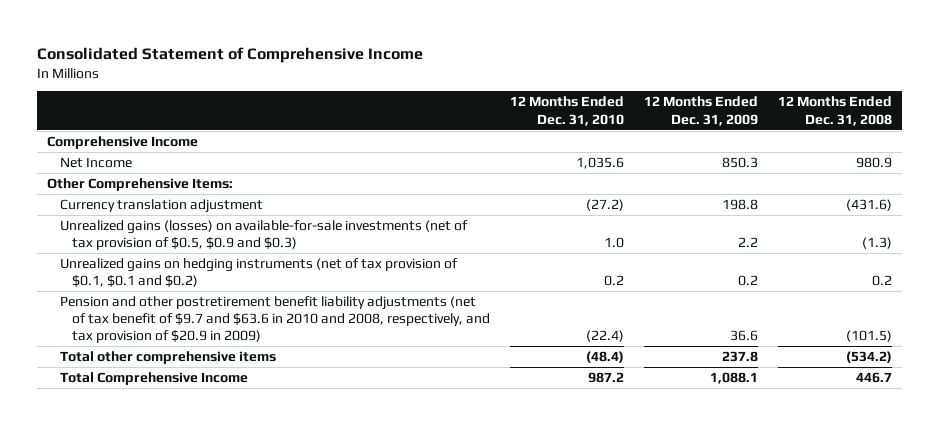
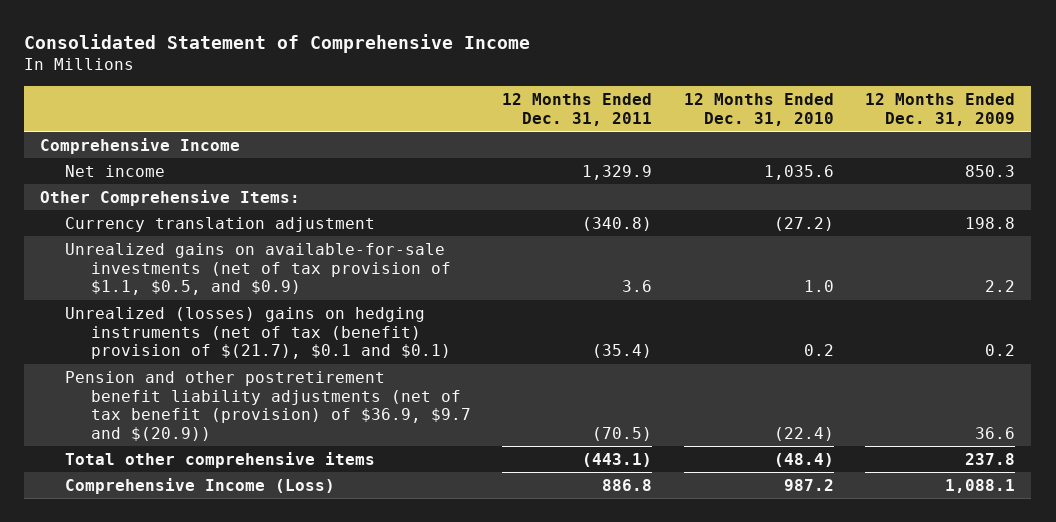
- | 12 Months Ended Dec. 31, 2010 | 12 Months Ended Dec. 31, 2009 | 12 Months Ended Dec. 31, 2008
+ | 12 Months Ended Dec. 31, 2011 | 12 Months Ended Dec. 31, 2010 | 12 Months Ended Dec. 31, 2009
- Net Income | 1,035.6 | 850.3 | 980.9
+ Net income | 1,329.9 | 1,035.6 | 850.3
- Unrealized gains (losses) on available-for-sale investments (net of tax provision of $0.5, $0.9 and $0.3) | 1.0 | 2.2 | (1.3)
- Unrealized gains on hedging instruments (net of tax provision of $0.1, $0.1 and $0.2) | 0.2 | 0.2 | 0.2
- Pension and other postretirement benefit liability adjustments (net of tax benefit of $9.7 and $63.6 in 2010 and 2008, respectively, and tax provision of $20.9 in 2009) | (22.4) | 36.6 | (101.5)
+ Unrealized gains on available-for-sale investments (net of tax provision of $1.1, $0.5, and $0.9) | 3.6 | 1.0 | 2.2
+ Unrealized (losses) gains on hedging instruments (net of tax (benefit) provision of $(21.7), $0.1 and $0.1) | (35.4) | 0.2 | 0.2
+ Pension and other postretirement benefit liability adjustments (net of tax benefit (provision) of $36.9, $9.7 and $(20.9)) | (70.5) | (22.4) | 36.6
- Total Comprehensive Income | 987.2 | 1,088.1 | 446.7
+ Comprehensive Income (Loss) | 886.8 | 987.2 | 1,088.1

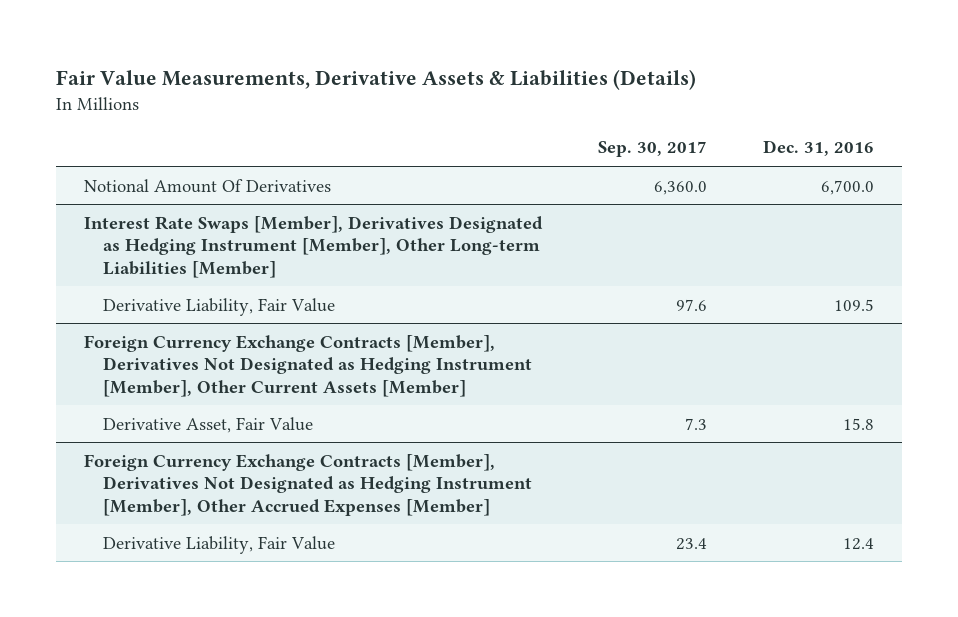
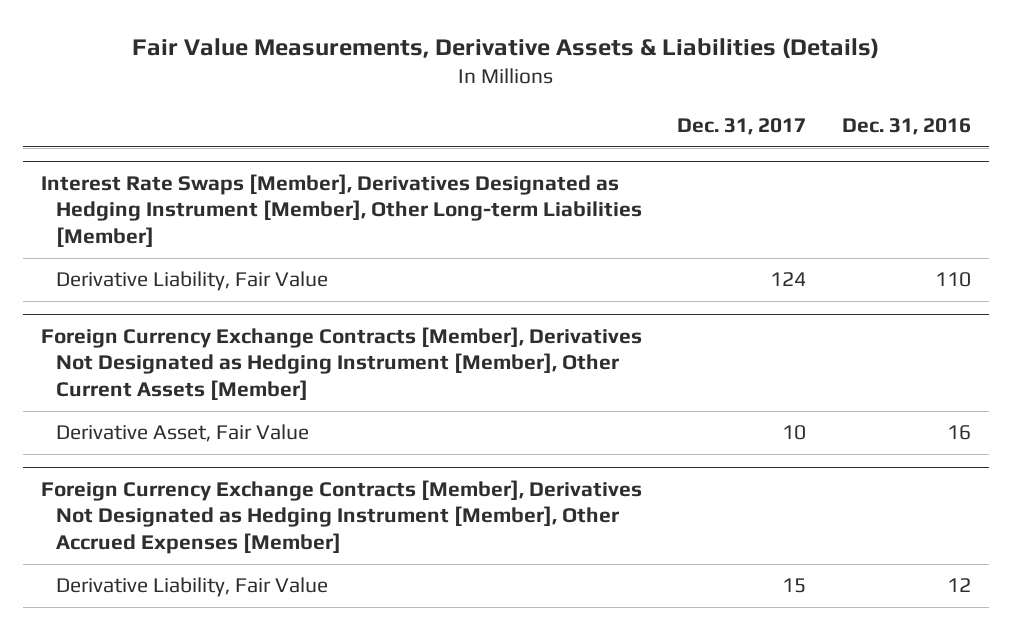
- | Sep. 30, 2017 | Dec. 31, 2016
+ | Dec. 31, 2017 | Dec. 31, 2016
- Notional Amount Of Derivatives | 6,360.0 | 6,700.0
@ Interest Rate Swaps [Member], Derivatives Designated as Hedging Instrument [Member], Other Long-term Liabilities [Member]
- Derivative Liability, Fair Value | 97.6 | 109.5
+ Derivative Liability, Fair Value | 124 | 110
@ Foreign Currency Exchange Contracts [Member], Derivatives Not Designated as Hedging Instrument [Member], Other Current Assets [Member]
- Derivative Asset, Fair Value | 7.3 | 15.8
+ Derivative Asset, Fair Value | 10 | 16
@ Foreign Currency Exchange Contracts [Member], Derivatives Not Designated as Hedging Instrument [Member], Other Accrued Expenses [Member]
- Derivative Liability, Fair Value | 23.4 | 12.4
+ Derivative Liability, Fair Value | 15 | 12

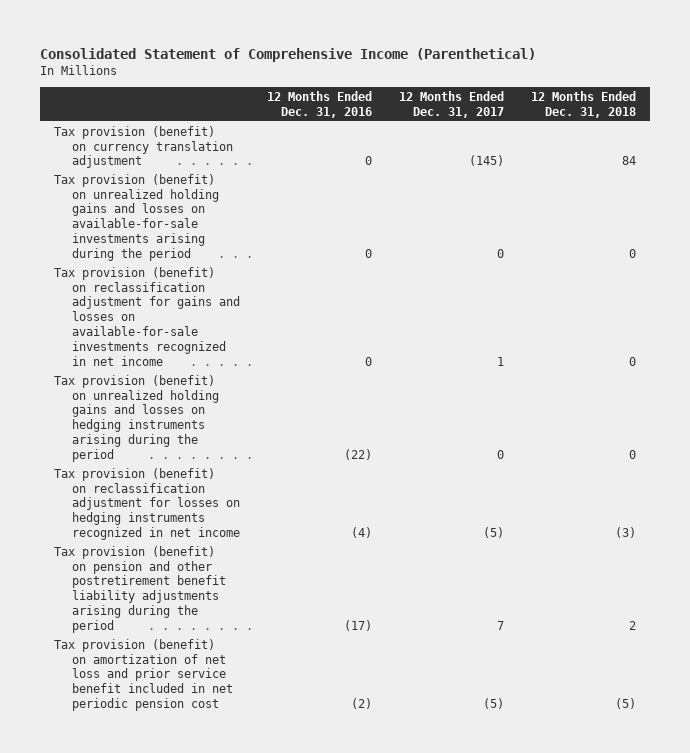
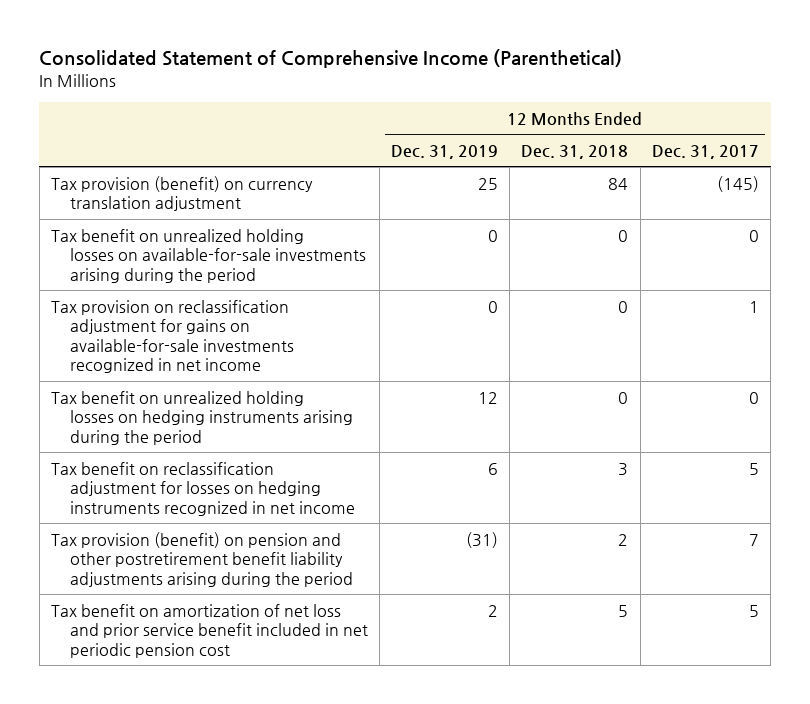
- | 12 Months Ended Dec. 31, 2016 | 12 Months Ended Dec. 31, 2017 | 12 Months Ended Dec. 31, 2018
+ | 12 Months Ended Dec. 31, 2019 | 12 Months Ended Dec. 31, 2018 | 12 Months Ended Dec. 31, 2017
- Tax provision (benefit) on unrealized holding gains and losses on available-for-sale investments arising during the period | 0 | 0 | 0
- Tax provision (benefit) on reclassification adjustment for gains and losses on available-for-sale investments recognized in net income | 0 | 1 | 0
- Tax provision (benefit) on unrealized holding gains and losses on hedging instruments arising during the period | (22) | 0 | 0
- Tax provision (benefit) on reclassification adjustment for losses on hedging instruments recognized in net income | (4) | (5) | (3)
+ Tax benefit on unrealized holding losses on available-for-sale investments arising during the period | 0 | 0 | 0
+ Tax provision on reclassification adjustment for gains on available-for-sale investments recognized in net income | 0 | 0 | 1
+ Tax benefit on unrealized holding losses on hedging instruments arising during the period | 12 | 0 | 0
+ Tax benefit on reclassification adjustment for losses on hedging instruments recognized in net income | 6 | 3 | 5
- Tax provision (benefit) on amortization of net loss and prior service benefit included in net periodic pension cost | (2) | (5) | (5)
+ Tax benefit on amortization of net loss and prior service benefit included in net periodic pension cost | 2 | 5 | 5

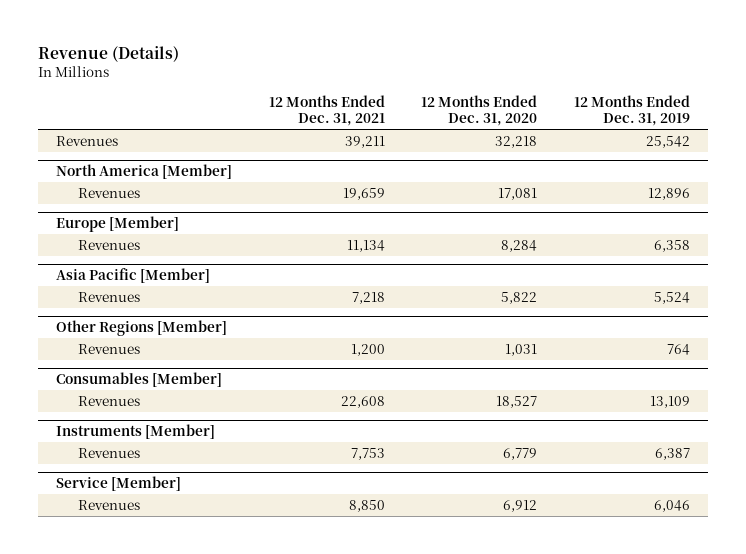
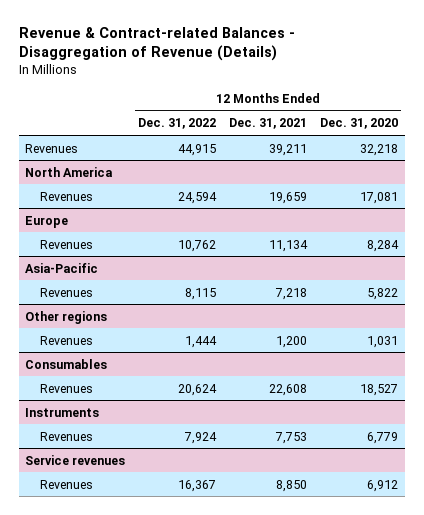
- Revenue (Details)
+ Revenue & Contract-related Balances - Disaggregation of Revenue (Details)
- | 12 Months Ended Dec. 31, 2021 | 12 Months Ended Dec. 31, 2020 | 12 Months Ended Dec. 31, 2019
+ | 12 Months Ended Dec. 31, 2022 | 12 Months Ended Dec. 31, 2021 | 12 Months Ended Dec. 31, 2020
- North America [Member]
+ North America
- Europe [Member]
+ Europe
- Asia Pacific [Member]
+ Asia-Pacific
- Other Regions [Member]
+ Other regions
- Consumables [Member]
+ Consumables
- Instruments [Member]
+ Instruments
- Service [Member]
+ Service revenues

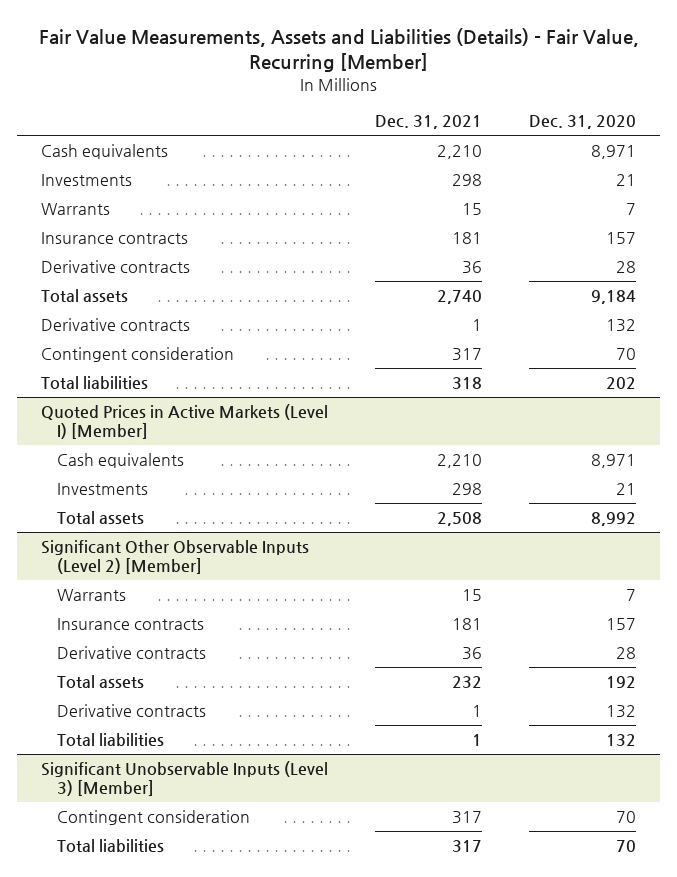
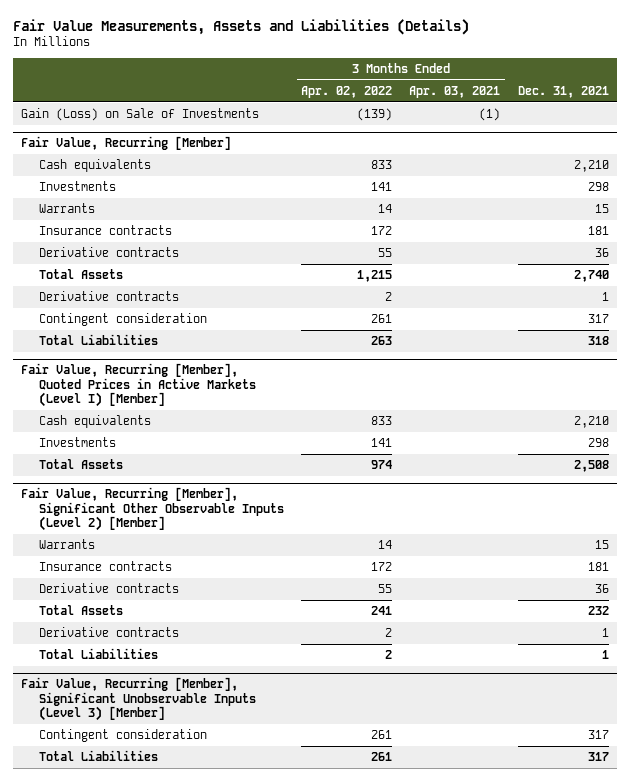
- Fair Value Measurements, Assets and Liabilities (Details) - Fair Value, Recurring [Member]
+ Fair Value Measurements, Assets and Liabilities (Details)
- | Dec. 31, 2021 | Dec. 31, 2020
+ | 3 Months Ended Apr. 02, 2022 | 3 Months Ended Apr. 03, 2021 | Dec. 31, 2021
+ Gain (Loss) on Sale of Investments | (139) | (1) |
+ Fair Value, Recurring [Member]
- Total assets | 2,740 | 9,184
+ Total Assets | 1,215 | | 2,740
- Total liabilities | 318 | 202
- Quoted Prices in Active Markets (Level I) [Member]
+ Total Liabilities | 263 | | 318
+ Fair Value, Recurring [Member], Quoted Prices in Active Markets (Level I) [Member]
- Total assets | 2,508 | 8,992
- Significant Other Observable Inputs (Level 2) [Member]
+ Total Assets | 974 | | 2,508
+ Fair Value, Recurring [Member], Significant Other Observable Inputs (Level 2) [Member]
- Total assets | 232 | 192
+ Total Assets | 241 | | 232
- Total liabilities | 1 | 132
- Significant Unobservable Inputs (Level 3) [Member]
+ Total Liabilities | 2 | | 1
+ Fair Value, Recurring [Member], Significant Unobservable Inputs (Level 3) [Member]
- Total liabilities | 317 | 70
+ Total Liabilities | 261 | | 317

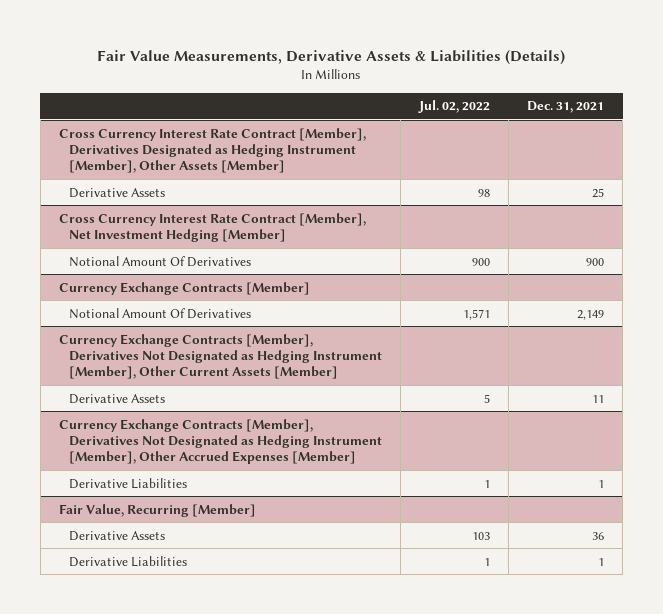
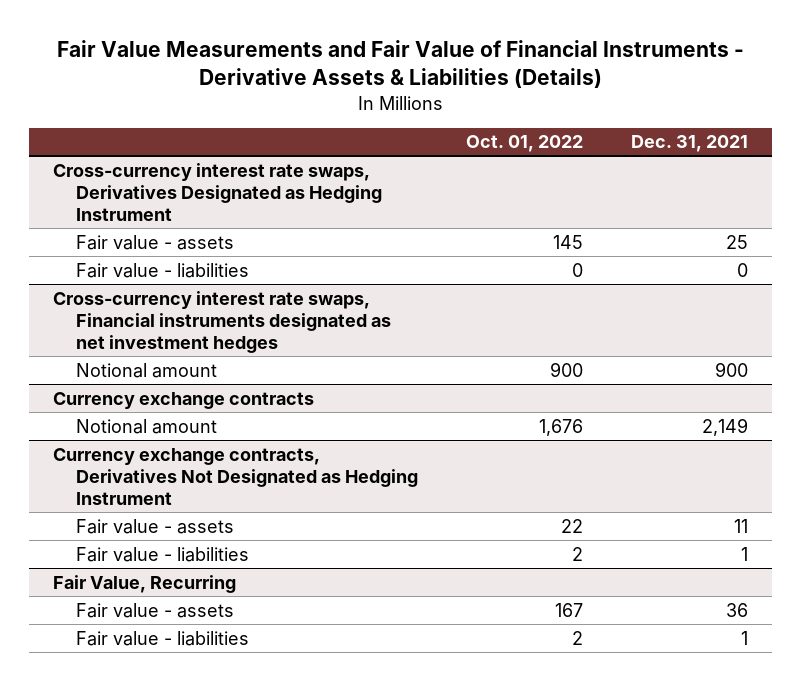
- Fair Value Measurements, Derivative Assets & Liabilities (Details)
+ Fair Value Measurements and Fair Value of Financial Instruments - Derivative Assets & Liabilities (Details)
- | Jul. 02, 2022 | Dec. 31, 2021
+ | Oct. 01, 2022 | Dec. 31, 2021
- Cross Currency Interest Rate Contract [Member], Derivatives Designated as Hedging Instrument [Member], Other Assets [Member]
- Derivative Assets | 98 | 25
- Cross Currency Interest Rate Contract [Member], Net Investment Hedging [Member]
- Notional Amount Of Derivatives | 900 | 900
- Currency Exchange Contracts [Member]
- Notional Amount Of Derivatives | 1,571 | 2,149
- Currency Exchange Contracts [Member], Derivatives Not Designated as Hedging Instrument [Member], Other Current Assets [Member]
- Derivative Assets | 5 | 11
- Currency Exchange Contracts [Member], Derivatives Not Designated as Hedging Instrument [Member], Other Accrued Expenses [Member]
- Derivative Liabilities | 1 | 1
- Fair Value, Recurring [Member]
- Derivative Assets | 103 | 36
- Derivative Liabilities | 1 | 1
+ Cross-currency interest rate swaps, Derivatives Designated as Hedging Instrument
+ Fair value - assets | 145 | 25
+ Fair value - liabilities | 0 | 0
+ Cross-currency interest rate swaps, Financial instruments designated as net investment hedges
+ Notional amount | 900 | 900
+ Currency exchange contracts
+ Notional amount | 1,676 | 2,149
+ Currency exchange contracts, Derivatives Not Designated as Hedging Instrument
+ Fair value - assets | 22 | 11
+ Fair value - liabilities | 2 | 1
+ Fair Value, Recurring
+ Fair value - assets | 167 | 36
+ Fair value - liabilities | 2 | 1

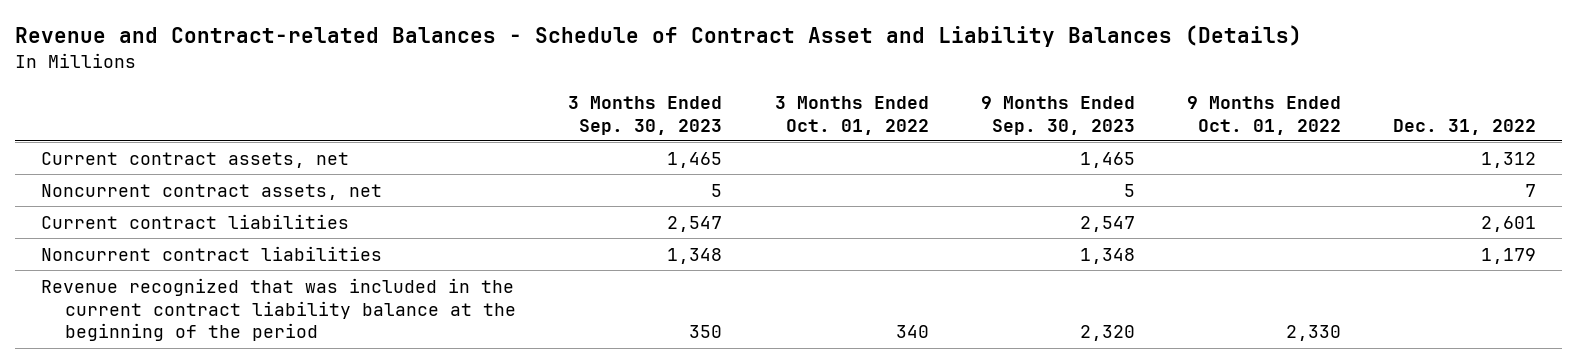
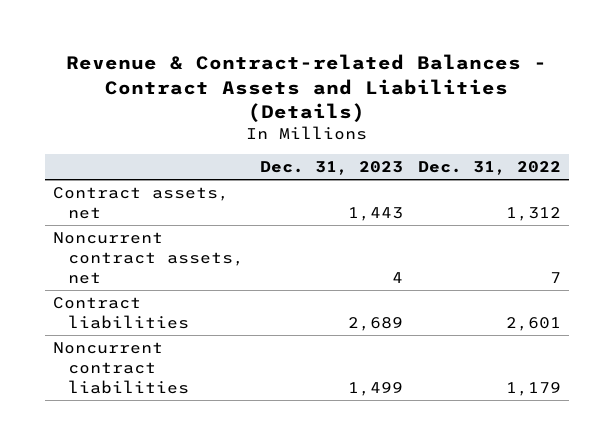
- Revenue and Contract-related Balances - Schedule of Contract Asset and Liability Balances (Details)
+ Revenue & Contract-related Balances - Contract Assets and Liabilities (Details)
- | 3 Months Ended Sep. 30, 2023 | 3 Months Ended Oct. 01, 2022 | 9 Months Ended Sep. 30, 2023 | 9 Months Ended Oct. 01, 2022 | Dec. 31, 2022
+ | Dec. 31, 2023 | Dec. 31, 2022
- Current contract assets, net | 1,465 | | 1,465 | | 1,312
+ Contract assets, net | 1,443 | 1,312
- Current contract liabilities | 2,547 | | 2,547 | | 2,601
+ Contract liabilities | 2,689 | 2,601
- Revenue recognized that was included in the current contract liability balance at the beginning of the period | 350 | 340 | 2,320 | 2,330 |

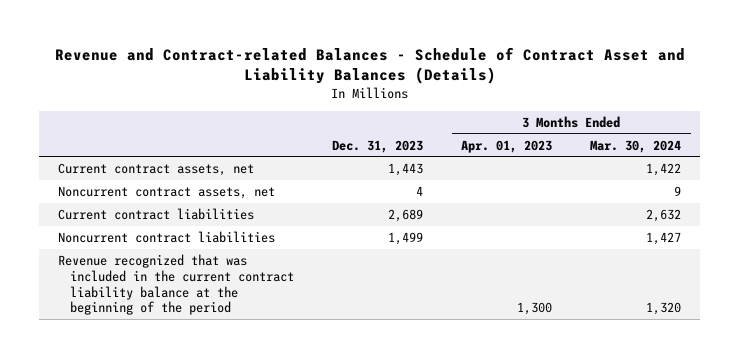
- Revenue & Contract-related Balances - Contract Assets and Liabilities (Details)
+ Revenue and Contract-related Balances - Schedule of Contract Asset and Liability Balances (Details)
- | Dec. 31, 2023 | Dec. 31, 2022
+ | Dec. 31, 2023 | 3 Months Ended Apr. 01, 2023 | 3 Months Ended Mar. 30, 2024
- Contract assets, net | 1,443 | 1,312
+ Current contract assets, net | 1,443 | | 1,422
- Contract liabilities | 2,689 | 2,601
+ Current contract liabilities | 2,689 | | 2,632
+ Revenue recognized that was included in the current contract liability balance at the beginning of the period | | 1,300 | 1,320

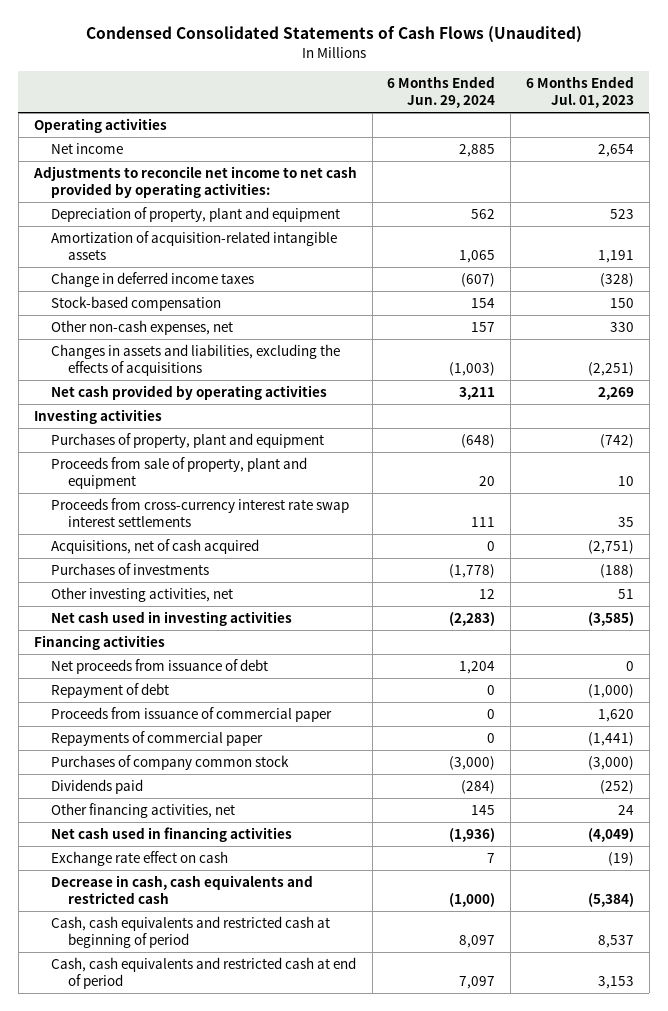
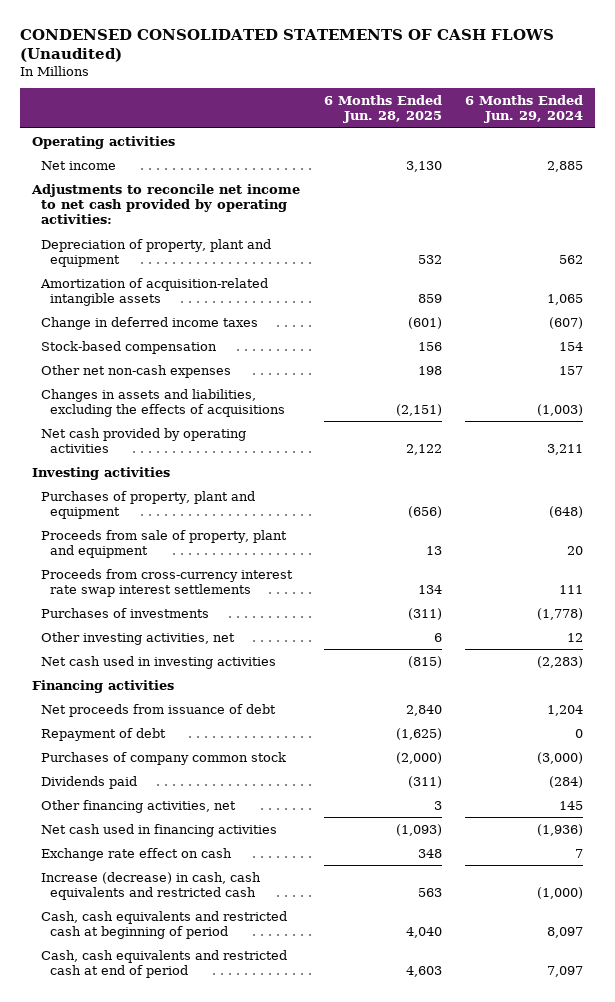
- Condensed Consolidated Statements of Cash Flows (Unaudited)
+ CONDENSED CONSOLIDATED STATEMENTS OF CASH FLOWS (Unaudited)
- | 6 Months Ended Jun. 29, 2024 | 6 Months Ended Jul. 01, 2023
+ | 6 Months Ended Jun. 28, 2025 | 6 Months Ended Jun. 29, 2024
- Other non-cash expenses, net | 157 | 330
+ Other net non-cash expenses | 198 | 157
- Acquisitions, net of cash acquired | 0 | (2,751)
- Proceeds from issuance of commercial paper | 0 | 1,620
- Repayments of commercial paper | 0 | (1,441)
- Decrease in cash, cash equivalents and restricted cash | (1,000) | (5,384)
+ Increase (decrease) in cash, cash equivalents and restricted cash | 563 | (1,000)

